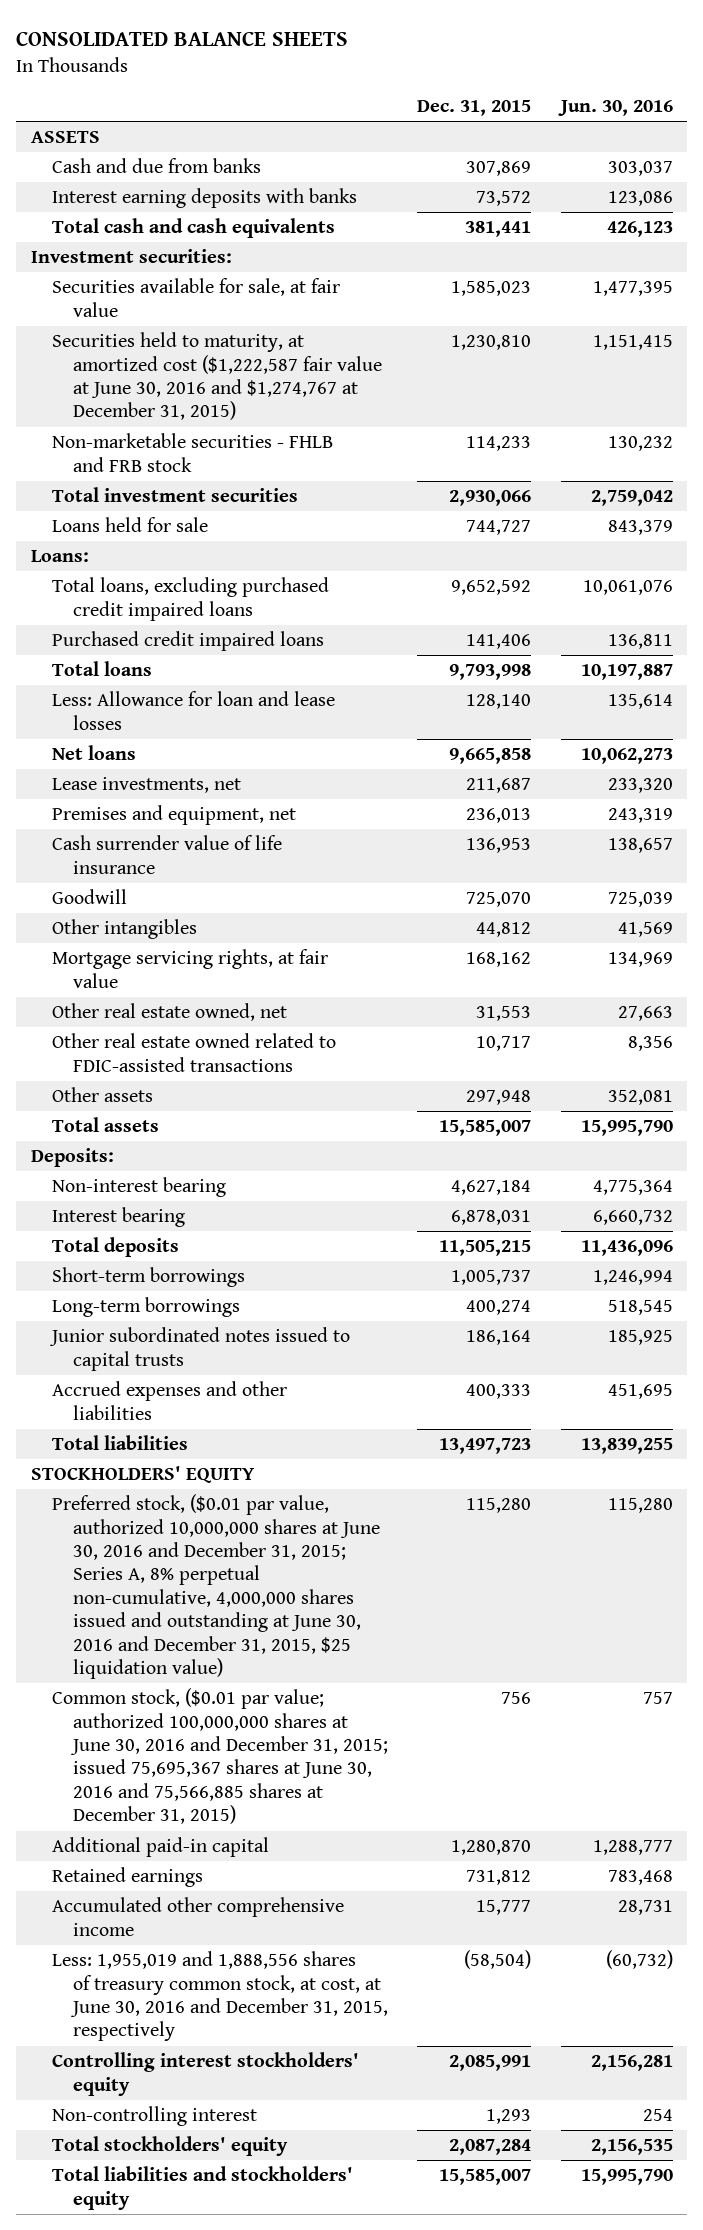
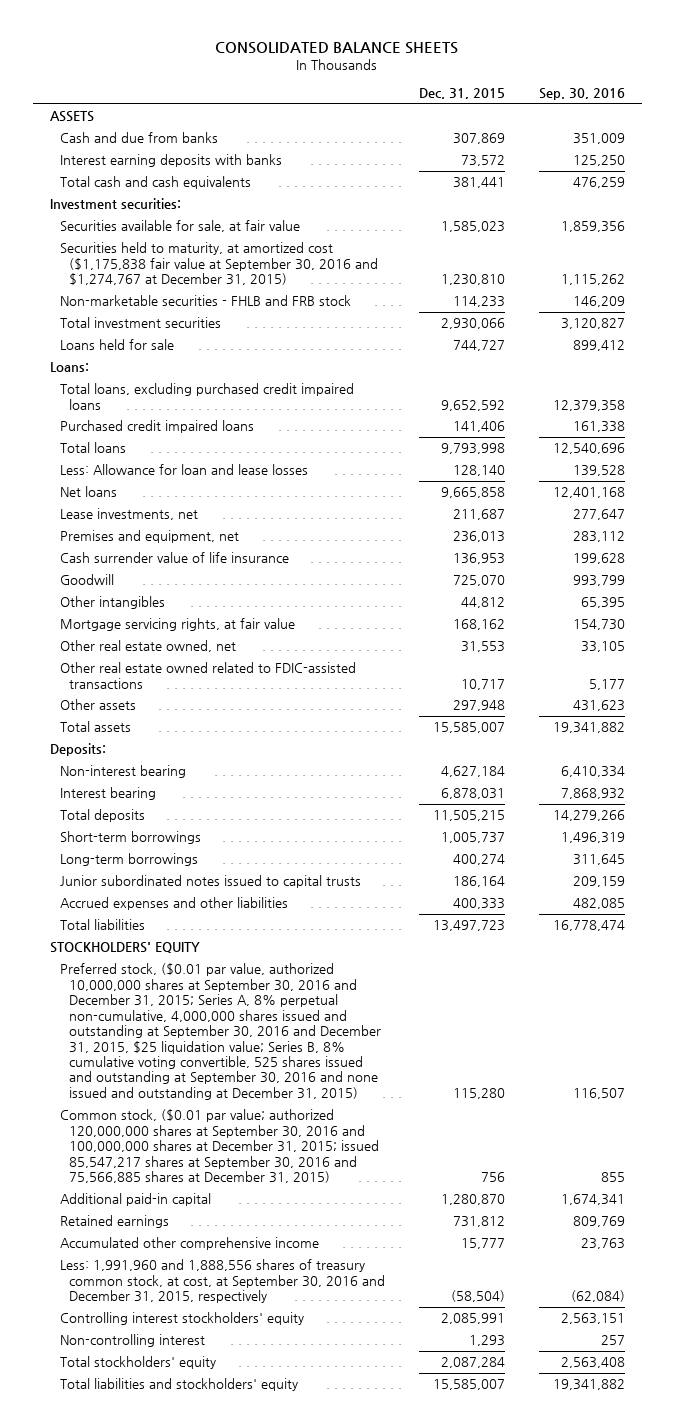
- | Dec. 31, 2015 | Jun. 30, 2016
+ | Dec. 31, 2015 | Sep. 30, 2016
- Securities held to maturity, at amortized cost ($1,222,587 fair value at June 30, 2016 and $1,274,767 at December 31, 2015) | 1,230,810 | 1,151,415
+ Securities held to maturity, at amortized cost ($1,175,838 fair value at September 30, 2016 and $1,274,767 at December 31, 2015) | 1,230,810 | 1,115,262
- Preferred stock, ($0.01 par value, authorized 10,000,000 shares at June 30, 2016 and December 31, 2015; Series A, 8% perpetual non-cumulative, 4,000,000 shares issued and outstanding at June 30, 2016 and December 31, 2015, $25 liquidation value) | 115,280 | 115,280
- Common stock, ($0.01 par value; authorized 100,000,000 shares at June 30, 2016 and December 31, 2015; issued 75,695,367 shares at June 30, 2016 and 75,566,885 shares at December 31, 2015) | 756 | 757
+ Preferred stock, ($0.01 par value, authorized 10,000,000 shares at September 30, 2016 and December 31, 2015; Series A, 8% perpetual non-cumulative, 4,000,000 shares issued and outstanding at September 30, 2016 and December 31, 2015, $25 liquidation value; Series B, 8% cumulative voting convertible, 525 shares issued and outstanding at September 30, 2016 and none issued and outstanding at December 31, 2015) | 115,280 | 116,507
+ Common stock, ($0.01 par value; authorized 120,000,000 shares at September 30, 2016 and 100,000,000 shares at December 31, 2015; issued 85,547,217 shares at September 30, 2016 and 75,566,885 shares at December 31, 2015) | 756 | 855
- Less: 1,955,019 and 1,888,556 shares of treasury common stock, at cost, at June 30, 2016 and December 31, 2015, respectively | (58,504) | (60,732)
+ Less: 1,991,960 and 1,888,556 shares of treasury common stock, at cost, at September 30, 2016 and December 31, 2015, respectively | (58,504) | (62,084)

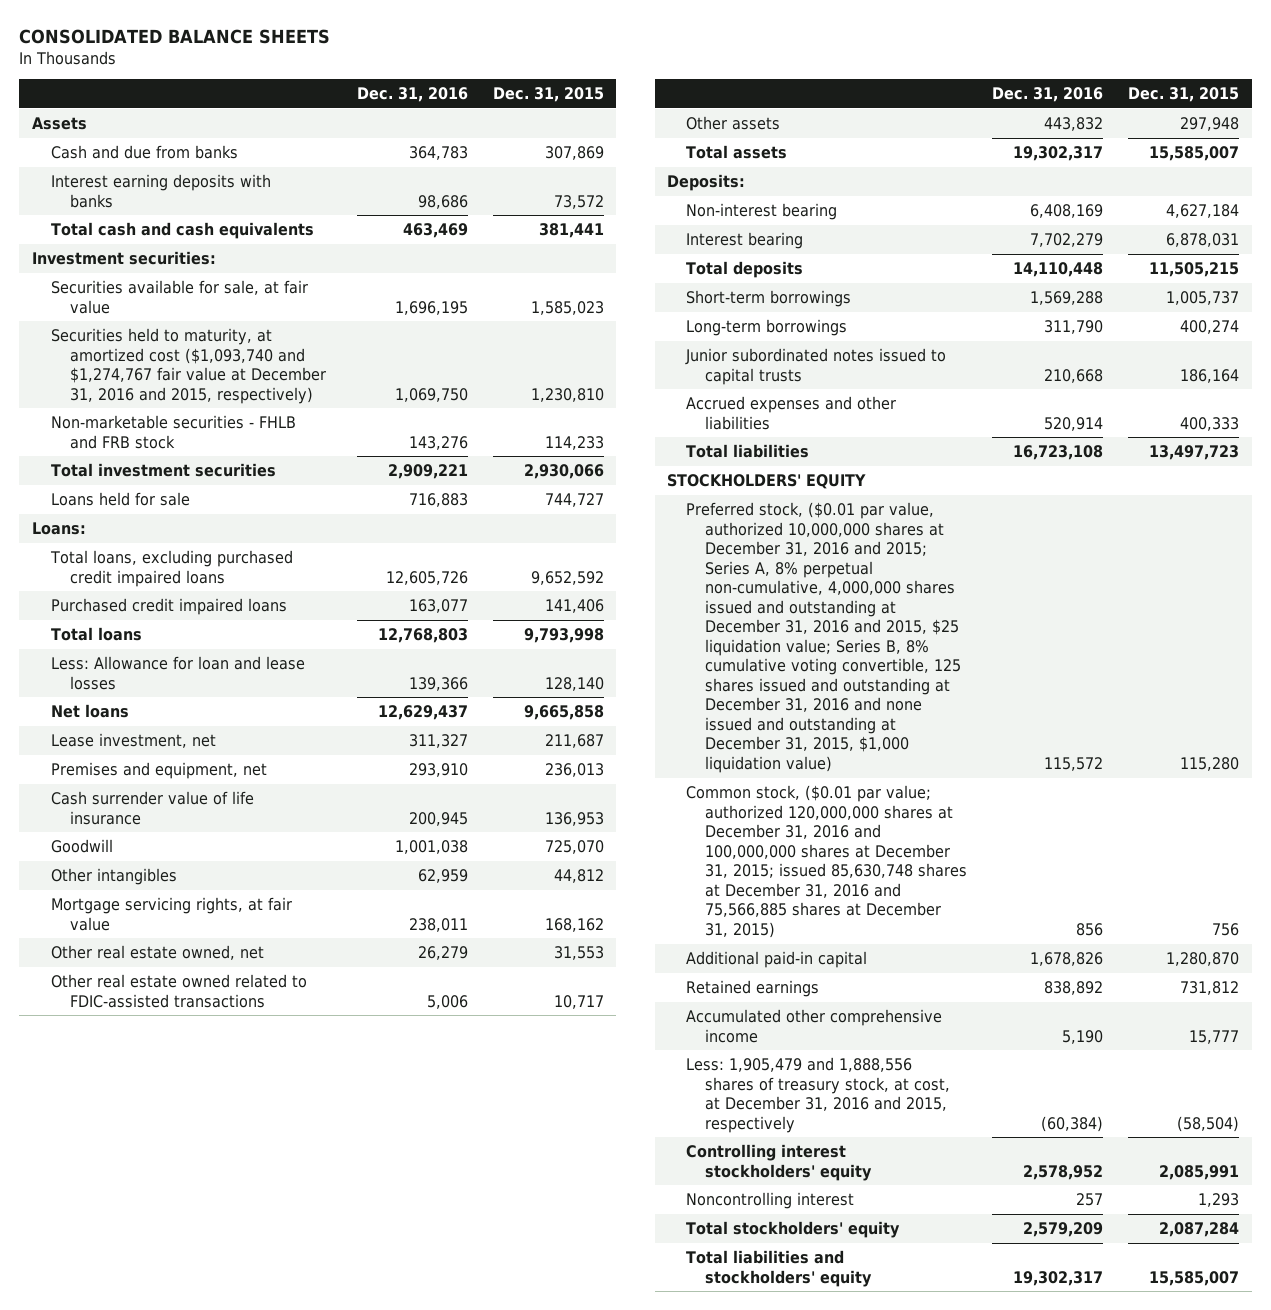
- | Dec. 31, 2015 | Sep. 30, 2016
+ | Dec. 31, 2016 | Dec. 31, 2015
- ASSETS
+ Assets
- Securities held to maturity, at amortized cost ($1,175,838 fair value at September 30, 2016 and $1,274,767 at December 31, 2015) | 1,230,810 | 1,115,262
+ Securities held to maturity, at amortized cost ($1,093,740 and $1,274,767 fair value at December 31, 2016 and 2015, respectively) | 1,069,750 | 1,230,810
- Lease investments, net | 211,687 | 277,647
+ Lease investment, net | 311,327 | 211,687
- Preferred stock, ($0.01 par value, authorized 10,000,000 shares at September 30, 2016 and December 31, 2015; Series A, 8% perpetual non-cumulative, 4,000,000 shares issued and outstanding at September 30, 2016 and December 31, 2015, $25 liquidation value; Series B, 8% cumulative voting convertible, 525 shares issued and outstanding at September 30, 2016 and none issued and outstanding at December 31, 2015) | 115,280 | 116,507
- Common stock, ($0.01 par value; authorized 120,000,000 shares at September 30, 2016 and 100,000,000 shares at December 31, 2015; issued 85,547,217 shares at September 30, 2016 and 75,566,885 shares at December 31, 2015) | 756 | 855
+ Preferred stock, ($0.01 par value, authorized 10,000,000 shares at December 31, 2016 and 2015; Series A, 8% perpetual non-cumulative, 4,000,000 shares issued and outstanding at December 31, 2016 and 2015, $25 liquidation value; Series B, 8% cumulative voting convertible, 125 shares issued and outstanding at December 31, 2016 and none issued and outstanding at December 31, 2015, $1,000 liquidation value) | 115,572 | 115,280
+ Common stock, ($0.01 par value; authorized 120,000,000 shares at December 31, 2016 and 100,000,000 shares at December 31, 2015; issued 85,630,748 shares at December 31, 2016 and 75,566,885 shares at December 31, 2015) | 856 | 756
- Less: 1,991,960 and 1,888,556 shares of treasury common stock, at cost, at September 30, 2016 and December 31, 2015, respectively | (58,504) | (62,084)
+ Less: 1,905,479 and 1,888,556 shares of treasury stock, at cost, at December 31, 2016 and 2015, respectively | (60,384) | (58,504)
- Non-controlling interest | 1,293 | 257
+ Noncontrolling interest | 257 | 1,293

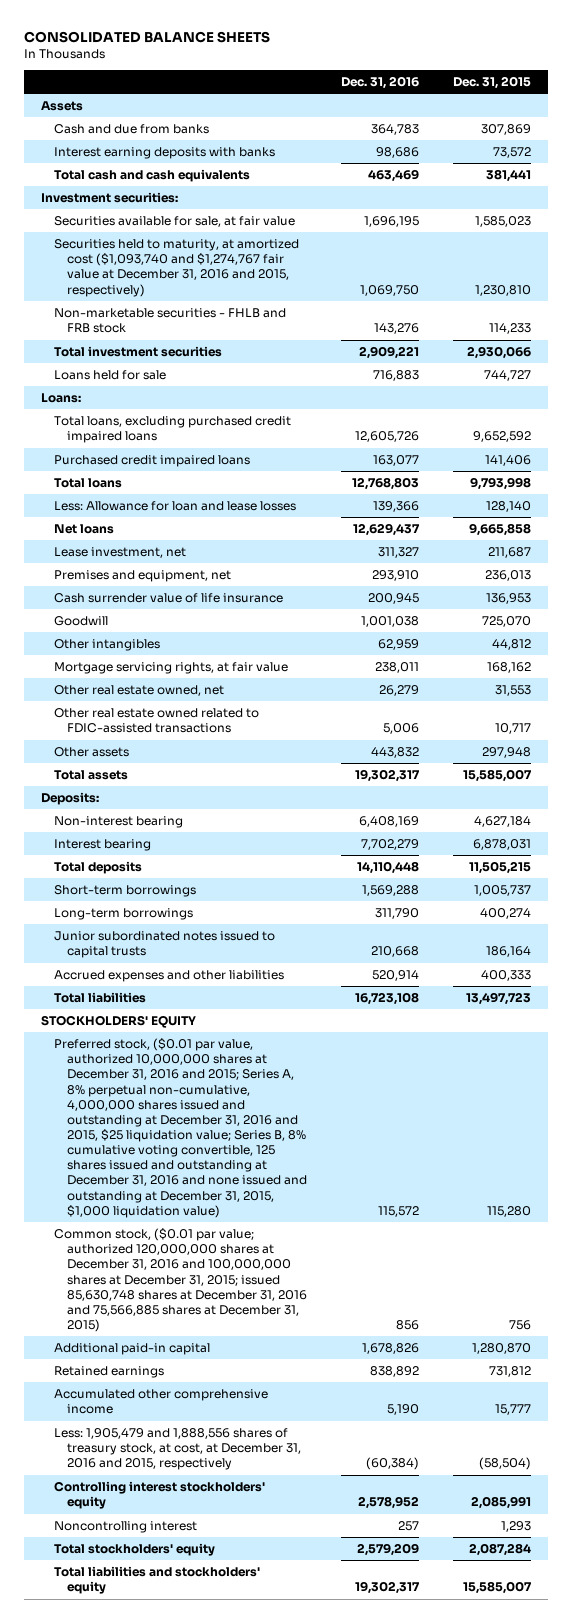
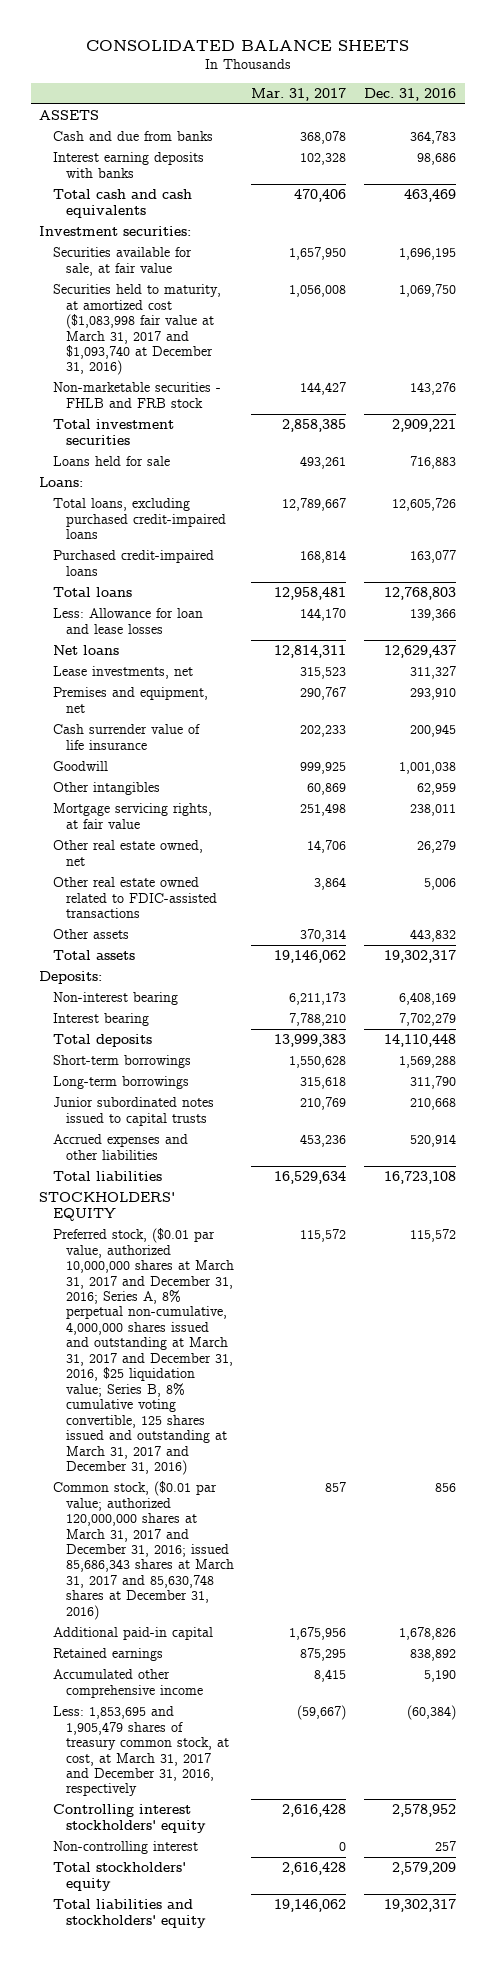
- | Dec. 31, 2016 | Dec. 31, 2015
+ | Mar. 31, 2017 | Dec. 31, 2016
- Assets
+ ASSETS
- Securities held to maturity, at amortized cost ($1,093,740 and $1,274,767 fair value at December 31, 2016 and 2015, respectively) | 1,069,750 | 1,230,810
+ Securities held to maturity, at amortized cost ($1,083,998 fair value at March 31, 2017 and $1,093,740 at December 31, 2016) | 1,056,008 | 1,069,750
- Total loans, excluding purchased credit impaired loans | 12,605,726 | 9,652,592
- Purchased credit impaired loans | 163,077 | 141,406
+ Total loans, excluding purchased credit-impaired loans | 12,789,667 | 12,605,726
+ Purchased credit-impaired loans | 168,814 | 163,077
- Lease investment, net | 311,327 | 211,687
+ Lease investments, net | 315,523 | 311,327
- Preferred stock, ($0.01 par value, authorized 10,000,000 shares at December 31, 2016 and 2015; Series A, 8% perpetual non-cumulative, 4,000,000 shares issued and outstanding at December 31, 2016 and 2015, $25 liquidation value; Series B, 8% cumulative voting convertible, 125 shares issued and outstanding at December 31, 2016 and none issued and outstanding at December 31, 2015, $1,000 liquidation value) | 115,572 | 115,280
- Common stock, ($0.01 par value; authorized 120,000,000 shares at December 31, 2016 and 100,000,000 shares at December 31, 2015; issued 85,630,748 shares at December 31, 2016 and 75,566,885 shares at December 31, 2015) | 856 | 756
+ Preferred stock, ($0.01 par value, authorized 10,000,000 shares at March 31, 2017 and December 31, 2016; Series A, 8% perpetual non-cumulative, 4,000,000 shares issued and outstanding at March 31, 2017 and December 31, 2016, $25 liquidation value; Series B, 8% cumulative voting convertible, 125 shares issued and outstanding at March 31, 2017 and December 31, 2016) | 115,572 | 115,572
+ Common stock, ($0.01 par value; authorized 120,000,000 shares at March 31, 2017 and December 31, 2016; issued 85,686,343 shares at March 31, 2017 and 85,630,748 shares at December 31, 2016) | 857 | 856
- Less: 1,905,479 and 1,888,556 shares of treasury stock, at cost, at December 31, 2016 and 2015, respectively | (60,384) | (58,504)
+ Less: 1,853,695 and 1,905,479 shares of treasury common stock, at cost, at March 31, 2017 and December 31, 2016, respectively | (59,667) | (60,384)
- Noncontrolling interest | 257 | 1,293
+ Non-controlling interest | 0 | 257

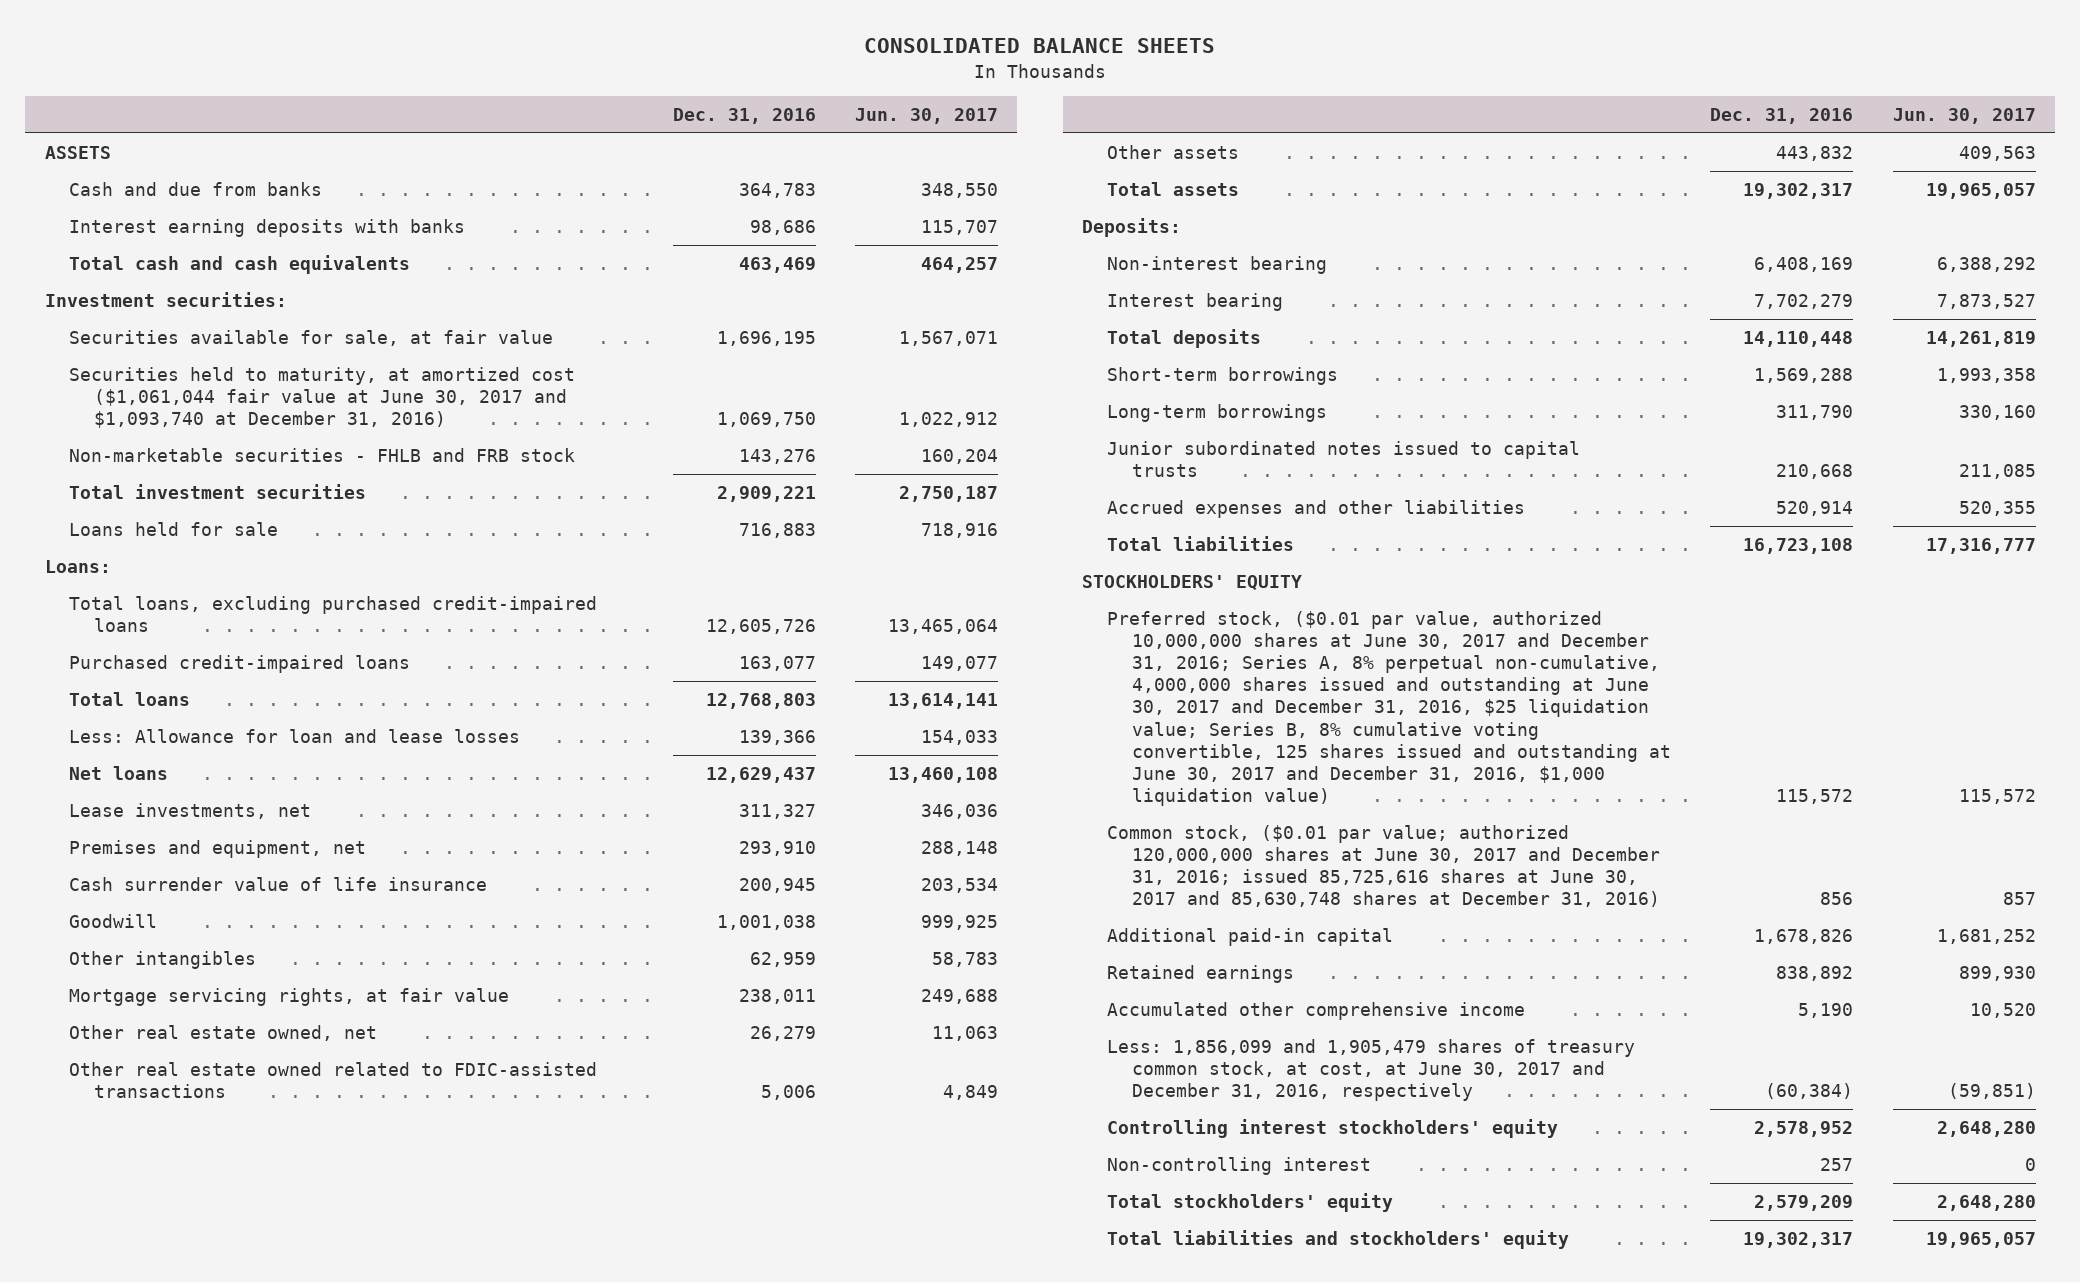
- | Mar. 31, 2017 | Dec. 31, 2016
+ | Dec. 31, 2016 | Jun. 30, 2017
- Securities held to maturity, at amortized cost ($1,083,998 fair value at March 31, 2017 and $1,093,740 at December 31, 2016) | 1,056,008 | 1,069,750
+ Securities held to maturity, at amortized cost ($1,061,044 fair value at June 30, 2017 and $1,093,740 at December 31, 2016) | 1,069,750 | 1,022,912
- Preferred stock, ($0.01 par value, authorized 10,000,000 shares at March 31, 2017 and December 31, 2016; Series A, 8% perpetual non-cumulative, 4,000,000 shares issued and outstanding at March 31, 2017 and December 31, 2016, $25 liquidation value; Series B, 8% cumulative voting convertible, 125 shares issued and outstanding at March 31, 2017 and December 31, 2016) | 115,572 | 115,572
- Common stock, ($0.01 par value; authorized 120,000,000 shares at March 31, 2017 and December 31, 2016; issued 85,686,343 shares at March 31, 2017 and 85,630,748 shares at December 31, 2016) | 857 | 856
+ Preferred stock, ($0.01 par value, authorized 10,000,000 shares at June 30, 2017 and December 31, 2016; Series A, 8% perpetual non-cumulative, 4,000,000 shares issued and outstanding at June 30, 2017 and December 31, 2016, $25 liquidation value; Series B, 8% cumulative voting convertible, 125 shares issued and outstanding at June 30, 2017 and December 31, 2016, $1,000 liquidation value) | 115,572 | 115,572
+ Common stock, ($0.01 par value; authorized 120,000,000 shares at June 30, 2017 and December 31, 2016; issued 85,725,616 shares at June 30, 2017 and 85,630,748 shares at December 31, 2016) | 856 | 857
- Less: 1,853,695 and 1,905,479 shares of treasury common stock, at cost, at March 31, 2017 and December 31, 2016, respectively | (59,667) | (60,384)
+ Less: 1,856,099 and 1,905,479 shares of treasury common stock, at cost, at June 30, 2017 and December 31, 2016, respectively | (60,384) | (59,851)

